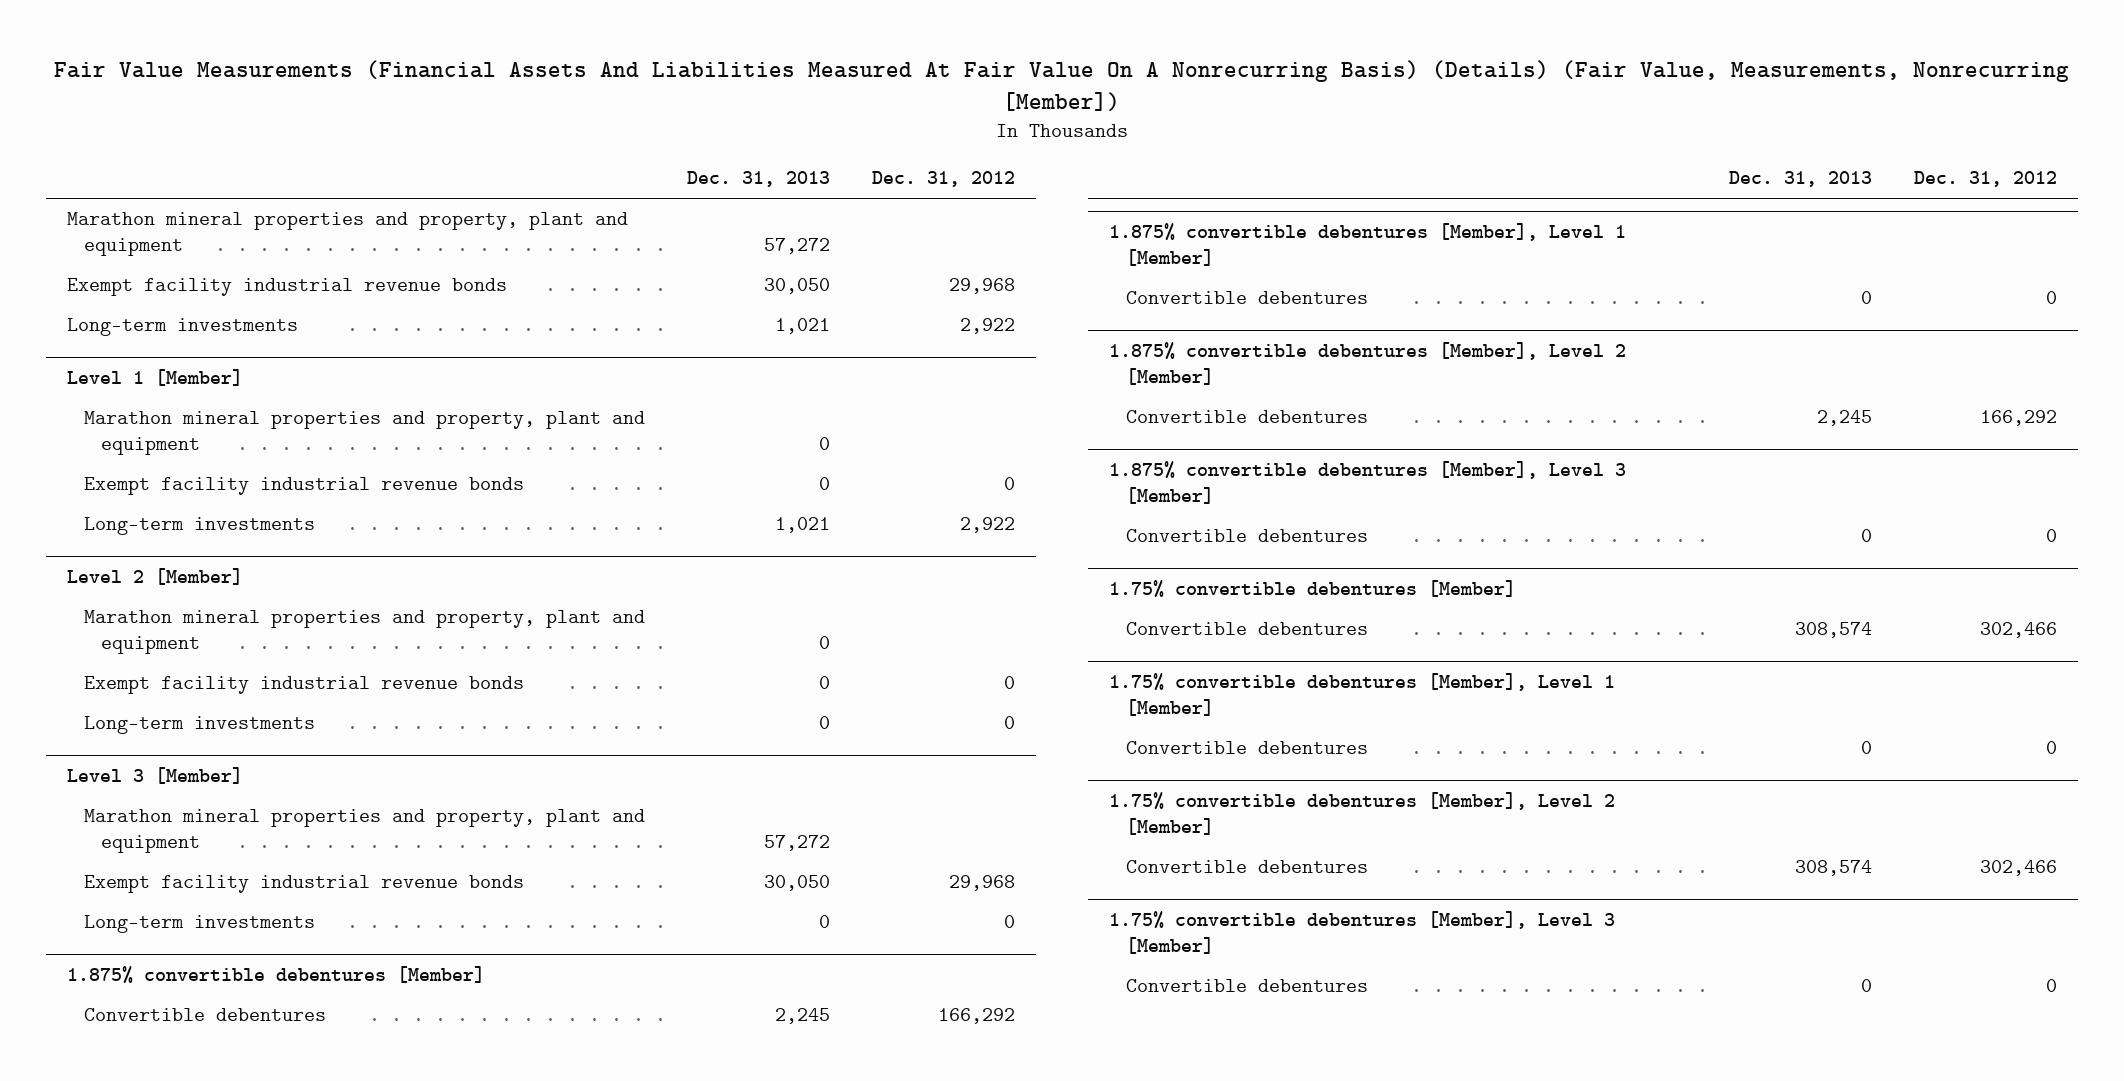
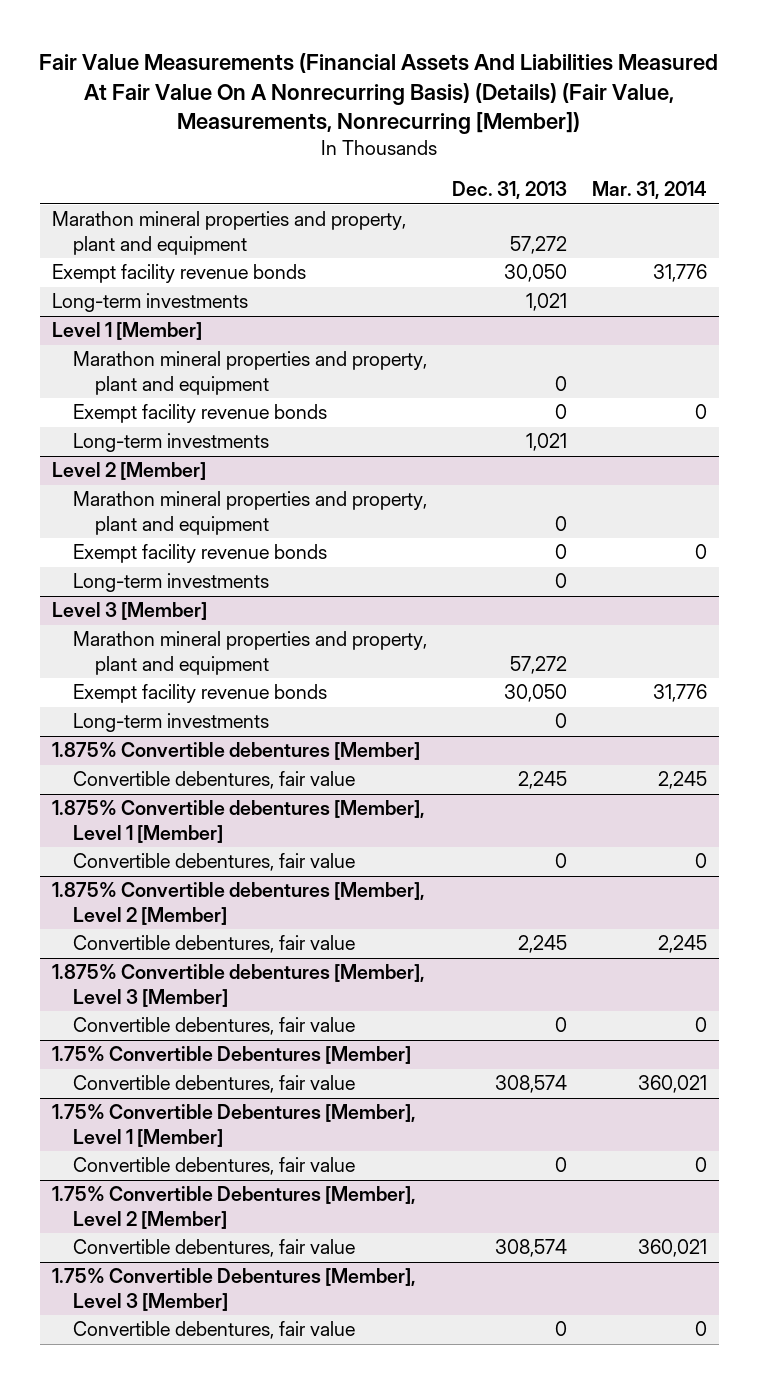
- | Dec. 31, 2013 | Dec. 31, 2012
+ | Dec. 31, 2013 | Mar. 31, 2014
- Exempt facility industrial revenue bonds | 30,050 | 29,968
+ Exempt facility revenue bonds | 30,050 | 31,776
@ Level 1 [Member]
- Exempt facility industrial revenue bonds | 0 | 0
+ Exempt facility revenue bonds | 0 | 0
@ Level 2 [Member]
- Exempt facility industrial revenue bonds | 0 | 0
+ Exempt facility revenue bonds | 0 | 0
@ Level 3 [Member]
- Exempt facility industrial revenue bonds | 30,050 | 29,968
+ Exempt facility revenue bonds | 30,050 | 31,776
- 1.875% convertible debentures [Member]
- Convertible debentures | 2,245 | 166,292
- 1.875% convertible debentures [Member], Level 1 [Member]
- Convertible debentures | 0 | 0
- 1.875% convertible debentures [Member], Level 2 [Member]
- Convertible debentures | 2,245 | 166,292
- 1.875% convertible debentures [Member], Level 3 [Member]
- Convertible debentures | 0 | 0
- 1.75% convertible debentures [Member]
- Convertible debentures | 308,574 | 302,466
- 1.75% convertible debentures [Member], Level 1 [Member]
- Convertible debentures | 0 | 0
- 1.75% convertible debentures [Member], Level 2 [Member]
- Convertible debentures | 308,574 | 302,466
- 1.75% convertible debentures [Member], Level 3 [Member]
- Convertible debentures | 0 | 0
+ 1.875% Convertible debentures [Member]
+ Convertible debentures, fair value | 2,245 | 2,245
+ 1.875% Convertible debentures [Member], Level 1 [Member]
+ Convertible debentures, fair value | 0 | 0
+ 1.875% Convertible debentures [Member], Level 2 [Member]
+ Convertible debentures, fair value | 2,245 | 2,245
+ 1.875% Convertible debentures [Member], Level 3 [Member]
+ Convertible debentures, fair value | 0 | 0
+ 1.75% Convertible Debentures [Member]
+ Convertible debentures, fair value | 308,574 | 360,021
+ 1.75% Convertible Debentures [Member], Level 1 [Member]
+ Convertible debentures, fair value | 0 | 0
+ 1.75% Convertible Debentures [Member], Level 2 [Member]
+ Convertible debentures, fair value | 308,574 | 360,021
+ 1.75% Convertible Debentures [Member], Level 3 [Member]
+ Convertible debentures, fair value | 0 | 0

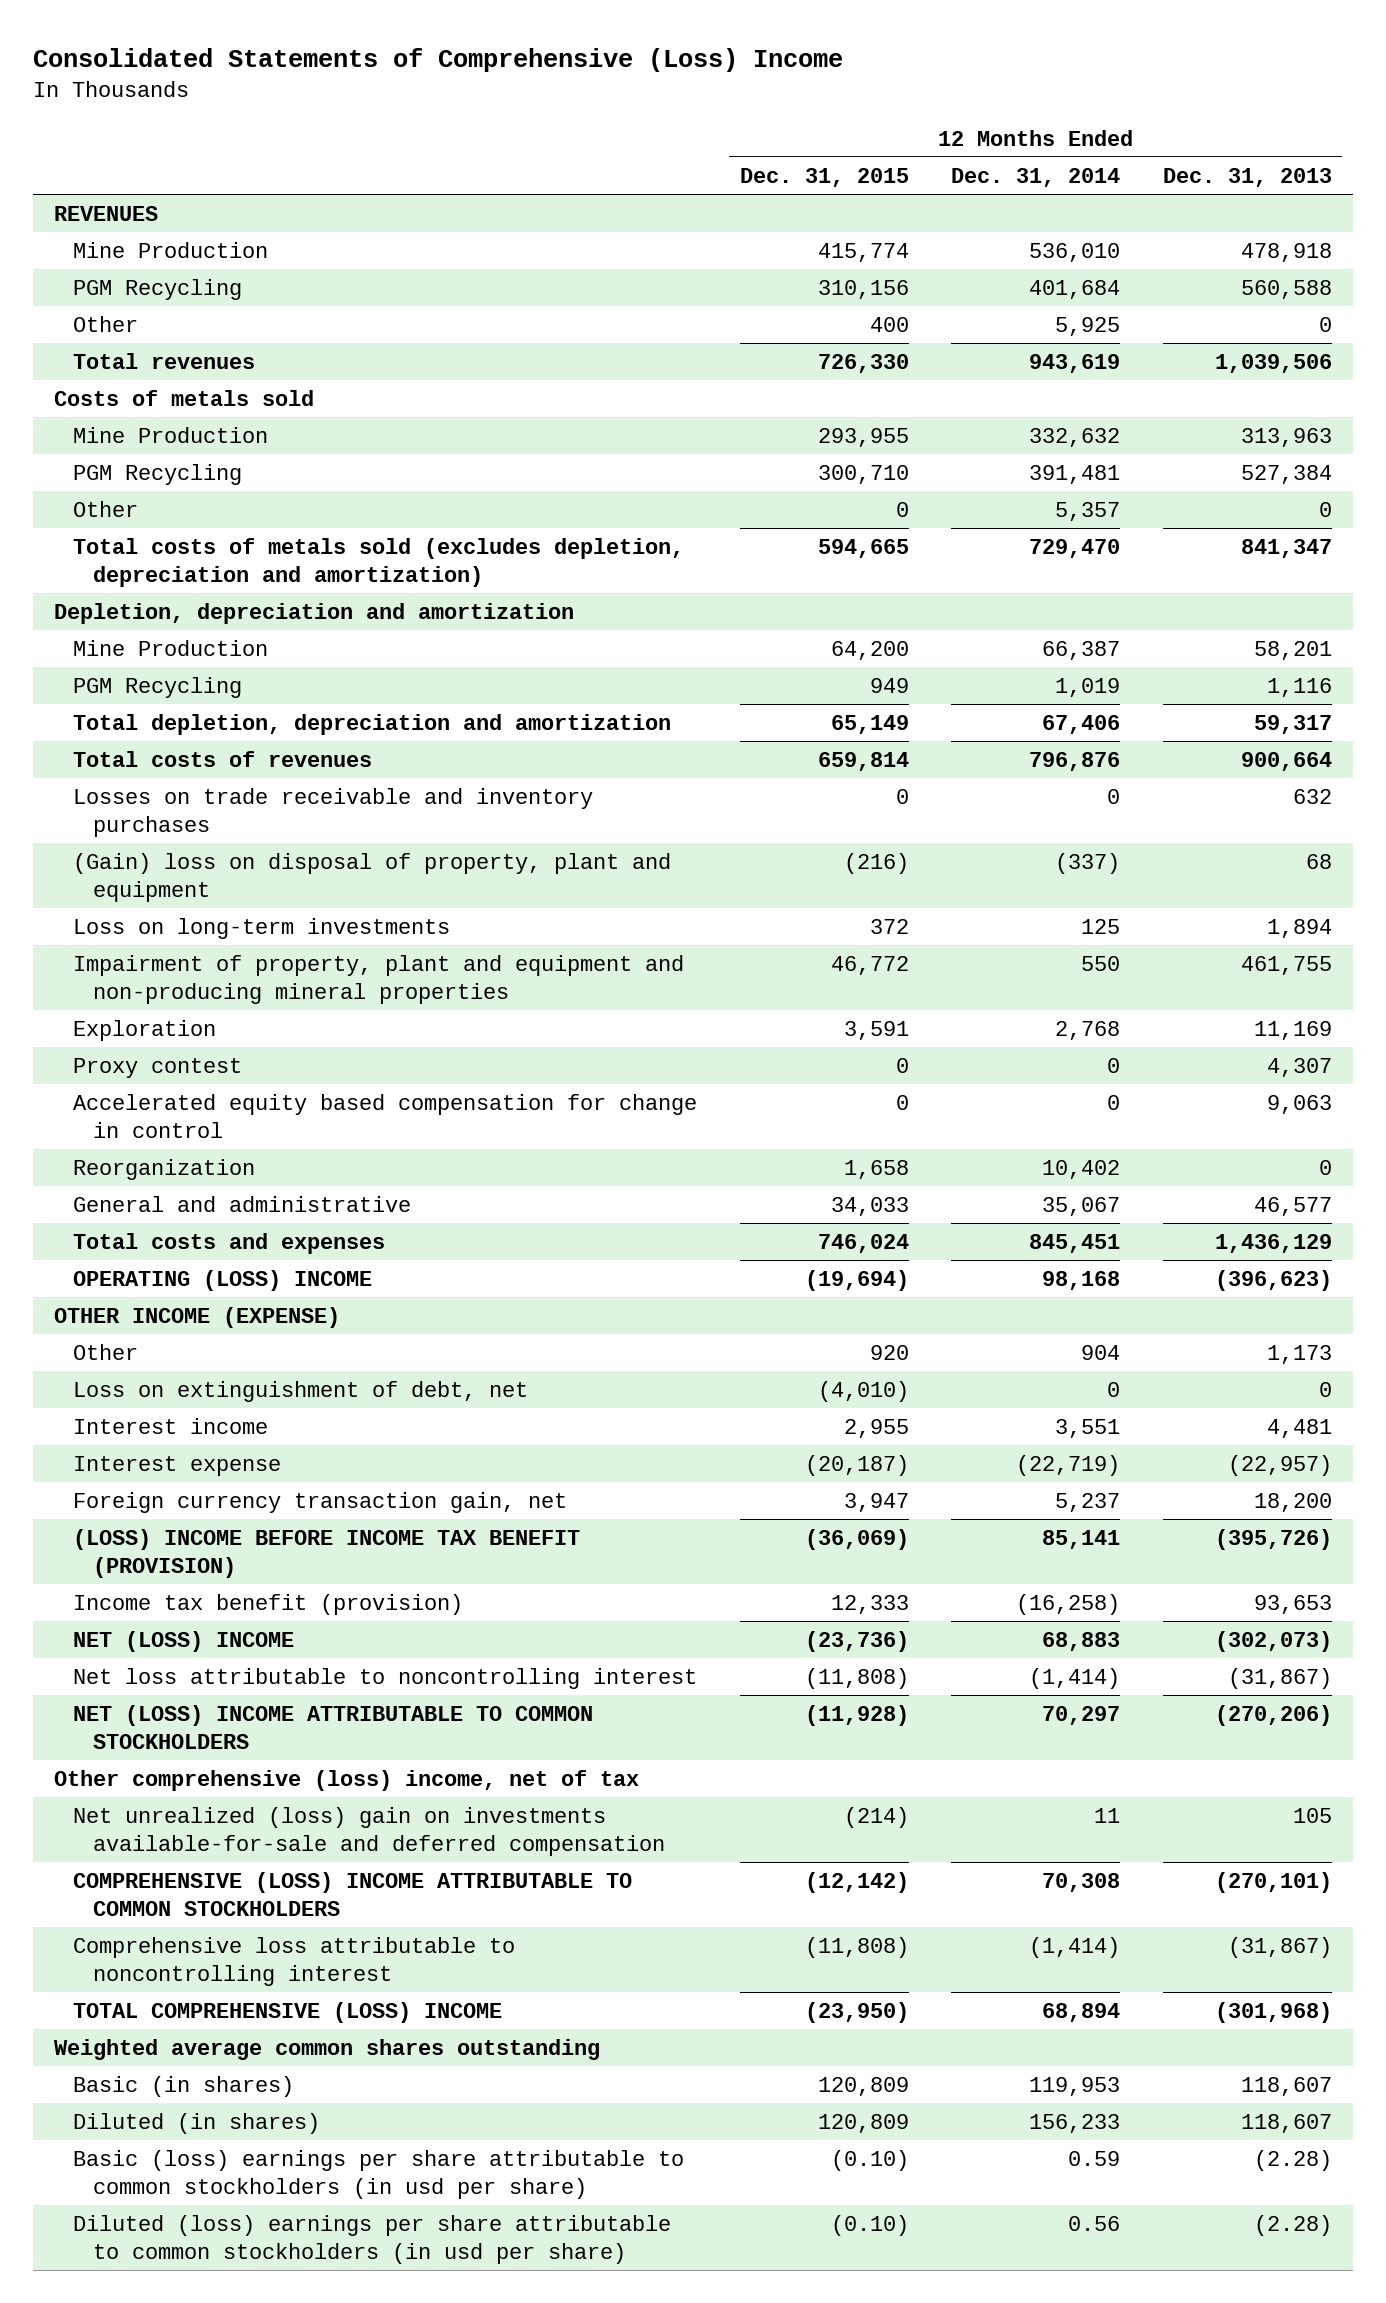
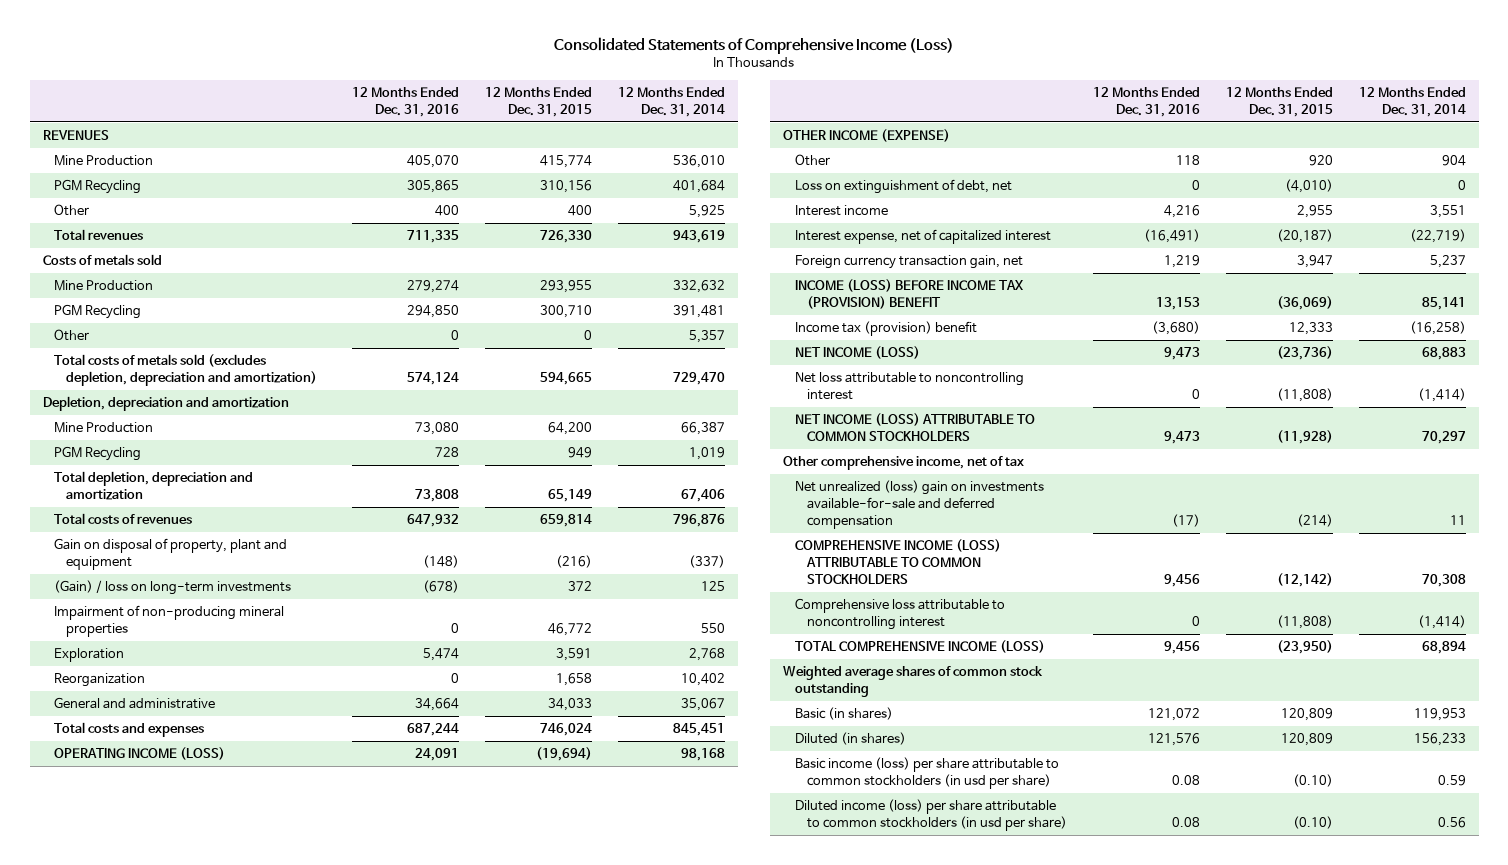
- Consolidated Statements of Comprehensive (Loss) Income
+ Consolidated Statements of Comprehensive Income (Loss)
- | 12 Months Ended Dec. 31, 2015 | 12 Months Ended Dec. 31, 2014 | 12 Months Ended Dec. 31, 2013
+ | 12 Months Ended Dec. 31, 2016 | 12 Months Ended Dec. 31, 2015 | 12 Months Ended Dec. 31, 2014
- Losses on trade receivable and inventory purchases | 0 | 0 | 632
- (Gain) loss on disposal of property, plant and equipment | (216) | (337) | 68
- Loss on long-term investments | 372 | 125 | 1,894
- Impairment of property, plant and equipment and non-producing mineral properties | 46,772 | 550 | 461,755
+ Gain on disposal of property, plant and equipment | (148) | (216) | (337)
+ (Gain) / loss on long-term investments | (678) | 372 | 125
+ Impairment of non-producing mineral properties | 0 | 46,772 | 550
- Proxy contest | 0 | 0 | 4,307
- Accelerated equity based compensation for change in control | 0 | 0 | 9,063
- OPERATING (LOSS) INCOME | (19,694) | 98,168 | (396,623)
+ OPERATING INCOME (LOSS) | 24,091 | (19,694) | 98,168
- Interest expense | (20,187) | (22,719) | (22,957)
+ Interest expense, net of capitalized interest | (16,491) | (20,187) | (22,719)
- (LOSS) INCOME BEFORE INCOME TAX BENEFIT (PROVISION) | (36,069) | 85,141 | (395,726)
- Income tax benefit (provision) | 12,333 | (16,258) | 93,653
- NET (LOSS) INCOME | (23,736) | 68,883 | (302,073)
+ INCOME (LOSS) BEFORE INCOME TAX (PROVISION) BENEFIT | 13,153 | (36,069) | 85,141
+ Income tax (provision) benefit | (3,680) | 12,333 | (16,258)
+ NET INCOME (LOSS) | 9,473 | (23,736) | 68,883
- NET (LOSS) INCOME ATTRIBUTABLE TO COMMON STOCKHOLDERS | (11,928) | 70,297 | (270,206)
- Other comprehensive (loss) income, net of tax
+ NET INCOME (LOSS) ATTRIBUTABLE TO COMMON STOCKHOLDERS | 9,473 | (11,928) | 70,297
+ Other comprehensive income, net of tax
- COMPREHENSIVE (LOSS) INCOME ATTRIBUTABLE TO COMMON STOCKHOLDERS | (12,142) | 70,308 | (270,101)
+ COMPREHENSIVE INCOME (LOSS) ATTRIBUTABLE TO COMMON STOCKHOLDERS | 9,456 | (12,142) | 70,308
- TOTAL COMPREHENSIVE (LOSS) INCOME | (23,950) | 68,894 | (301,968)
- Weighted average common shares outstanding
+ TOTAL COMPREHENSIVE INCOME (LOSS) | 9,456 | (23,950) | 68,894
+ Weighted average shares of common stock outstanding
- Basic (loss) earnings per share attributable to common stockholders (in usd per share) | (0.10) | 0.59 | (2.28)
- Diluted (loss) earnings per share attributable to common stockholders (in usd per share) | (0.10) | 0.56 | (2.28)
+ Basic income (loss) per share attributable to common stockholders (in usd per share) | 0.08 | (0.10) | 0.59
+ Diluted income (loss) per share attributable to common stockholders (in usd per share) | 0.08 | (0.10) | 0.56

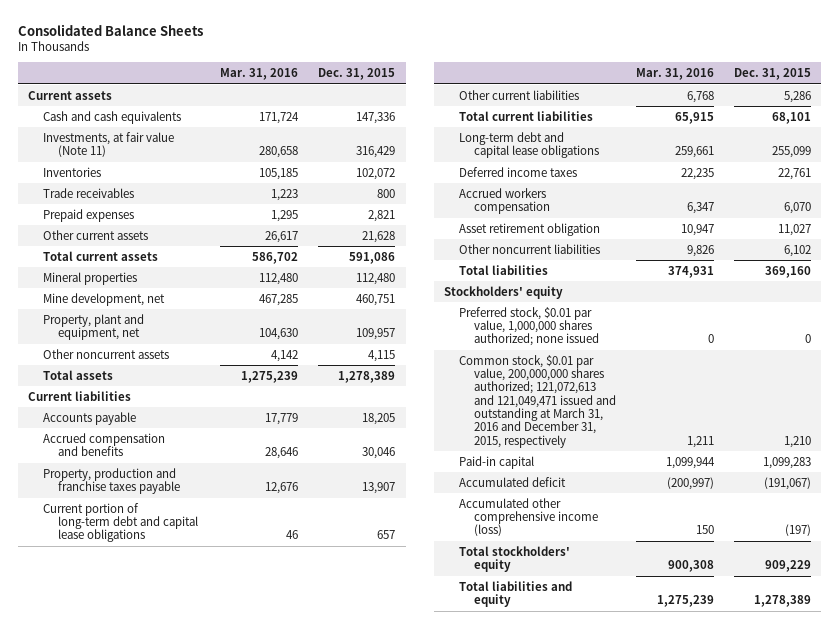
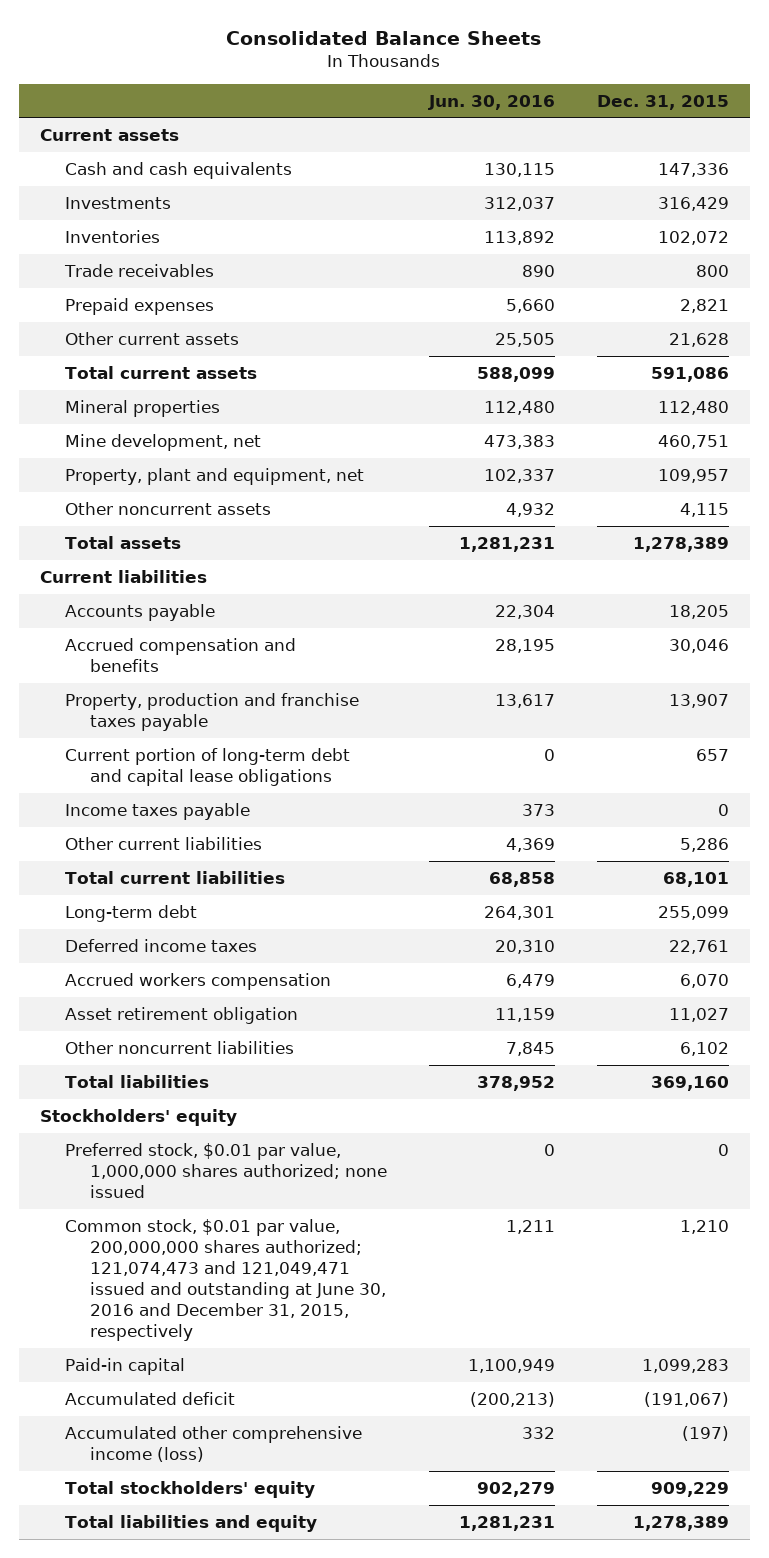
- | Mar. 31, 2016 | Dec. 31, 2015
+ | Jun. 30, 2016 | Dec. 31, 2015
- Investments, at fair value (Note 11) | 280,658 | 316,429
+ Investments | 312,037 | 316,429
+ Income taxes payable | 373 | 0
- Long-term debt and capital lease obligations | 259,661 | 255,099
+ Long-term debt | 264,301 | 255,099
- Common stock, $0.01 par value, 200,000,000 shares authorized; 121,072,613 and 121,049,471 issued and outstanding at March 31, 2016 and December 31, 2015, respectively | 1,211 | 1,210
+ Common stock, $0.01 par value, 200,000,000 shares authorized; 121,074,473 and 121,049,471 issued and outstanding at June 30, 2016 and December 31, 2015, respectively | 1,211 | 1,210

